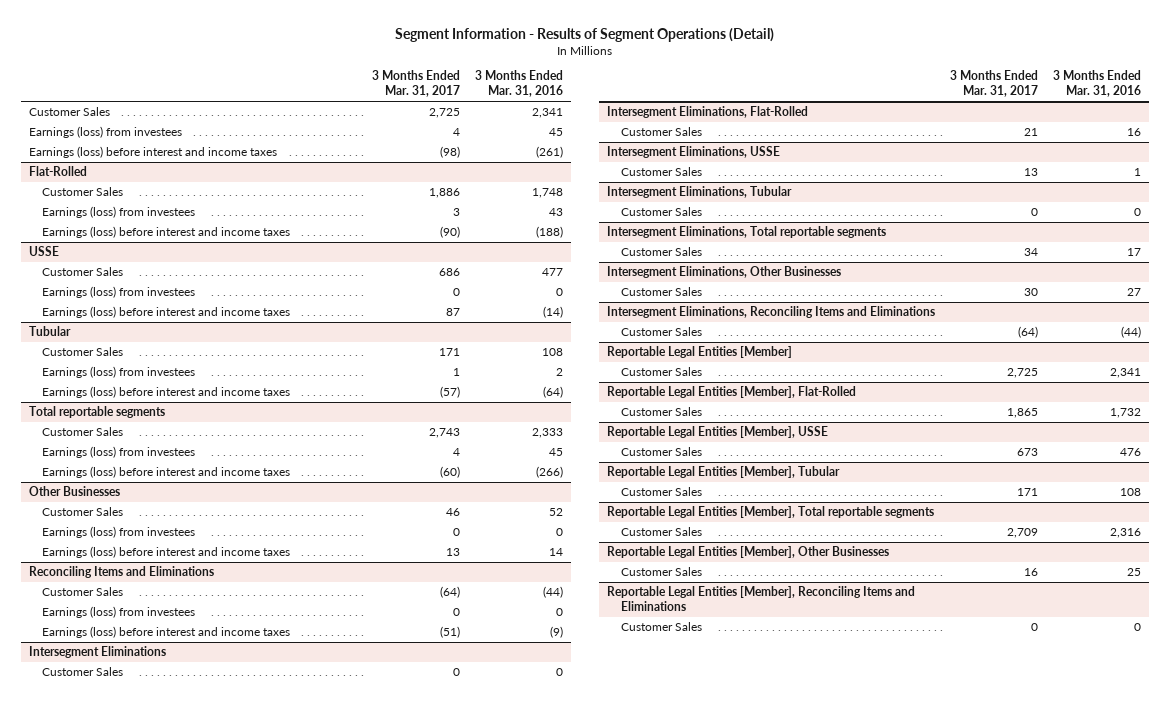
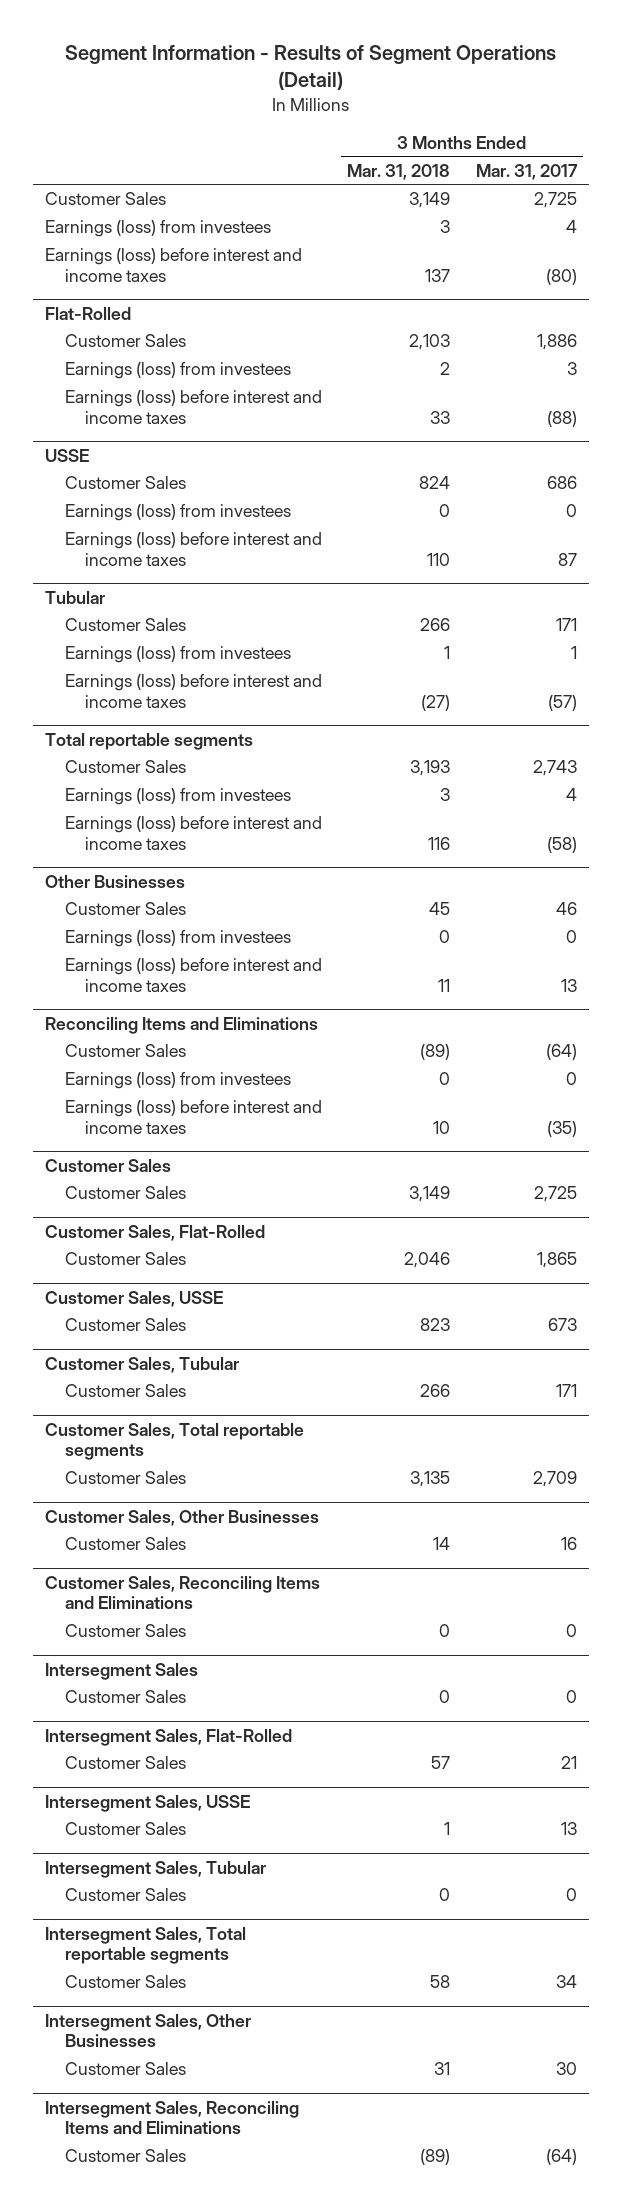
- | 3 Months Ended Mar. 31, 2017 | 3 Months Ended Mar. 31, 2016
+ | 3 Months Ended Mar. 31, 2018 | 3 Months Ended Mar. 31, 2017
- Earnings (loss) before interest and income taxes | (98) | (261)
+ Earnings (loss) before interest and income taxes | 137 | (80)
@ Flat-Rolled
- Earnings (loss) before interest and income taxes | (90) | (188)
+ Earnings (loss) before interest and income taxes | 33 | (88)
@ Total reportable segments
- Earnings (loss) before interest and income taxes | (60) | (266)
+ Earnings (loss) before interest and income taxes | 116 | (58)
@ Reconciling Items and Eliminations
- Earnings (loss) before interest and income taxes | (51) | (9)
- Intersegment Eliminations
- Customer Sales | 0 | 0
- Intersegment Eliminations, Flat-Rolled
- Customer Sales | 21 | 16
- Intersegment Eliminations, USSE
- Customer Sales | 13 | 1
- Intersegment Eliminations, Tubular
- Customer Sales | 0 | 0
- Intersegment Eliminations, Total reportable segments
- Customer Sales | 34 | 17
- Intersegment Eliminations, Other Businesses
- Customer Sales | 30 | 27
- Intersegment Eliminations, Reconciling Items and Eliminations
- Customer Sales | (64) | (44)
- Reportable Legal Entities [Member]
@ Reconciling Items and Eliminations
+ Earnings (loss) before interest and income taxes | 10 | (35)
+ Customer Sales
- Reportable Legal Entities [Member], Flat-Rolled
+ Customer Sales, Flat-Rolled
- Reportable Legal Entities [Member], USSE
+ Customer Sales, USSE
- Reportable Legal Entities [Member], Tubular
+ Customer Sales, Tubular
- Reportable Legal Entities [Member], Total reportable segments
+ Customer Sales, Total reportable segments
- Reportable Legal Entities [Member], Other Businesses
+ Customer Sales, Other Businesses
- Reportable Legal Entities [Member], Reconciling Items and Eliminations
+ Customer Sales, Reconciling Items and Eliminations
+ Intersegment Sales
+ Customer Sales | 0 | 0
+ Intersegment Sales, Flat-Rolled
+ Customer Sales | 57 | 21
+ Intersegment Sales, USSE
+ Customer Sales | 1 | 13
+ Intersegment Sales, Tubular
+ Customer Sales | 0 | 0
+ Intersegment Sales, Total reportable segments
+ Customer Sales | 58 | 34
+ Intersegment Sales, Other Businesses
+ Customer Sales | 31 | 30
+ Intersegment Sales, Reconciling Items and Eliminations
+ Customer Sales | (89) | (64)

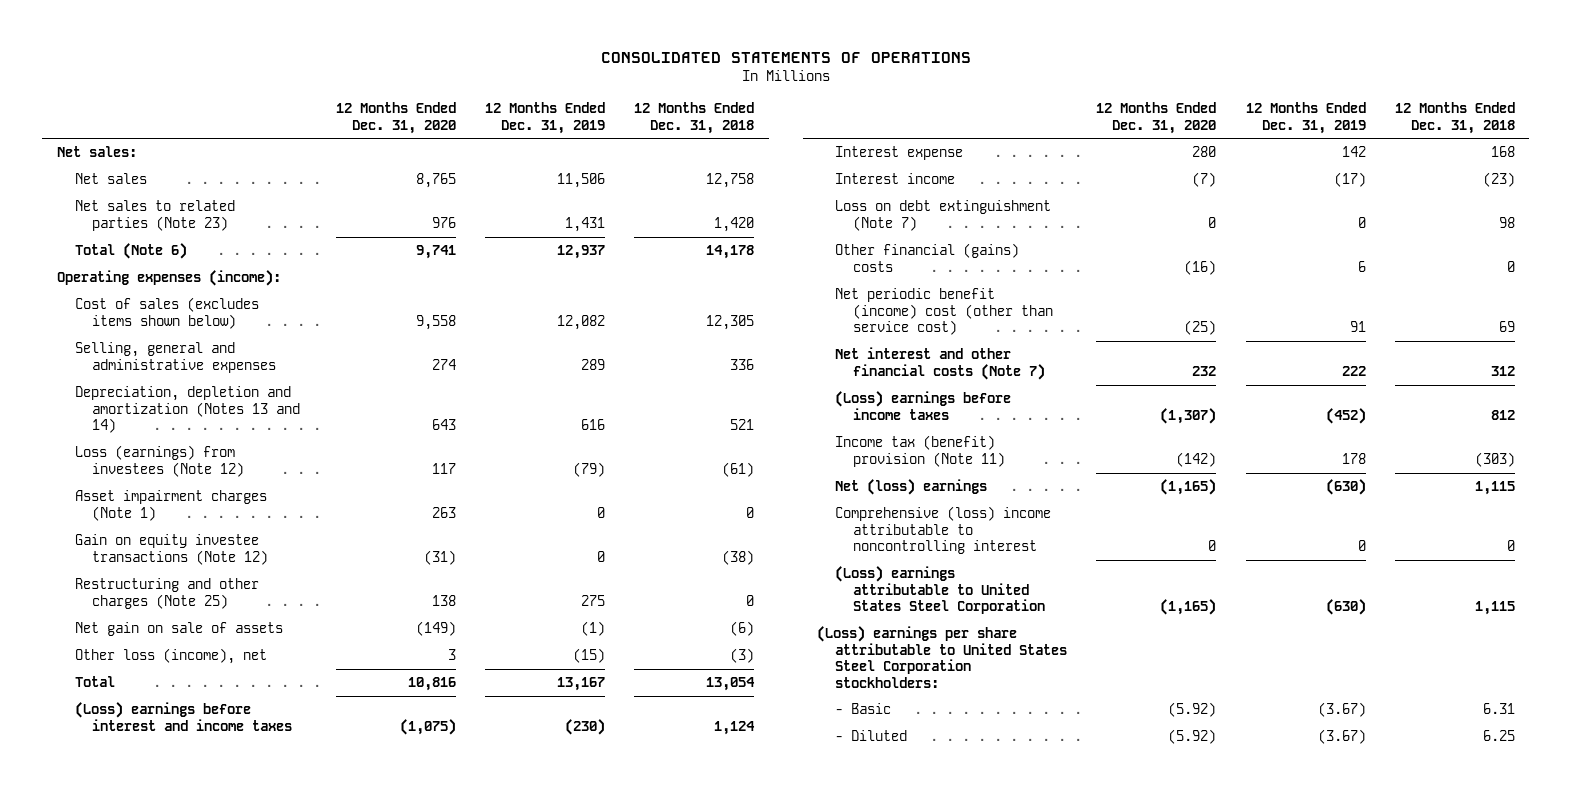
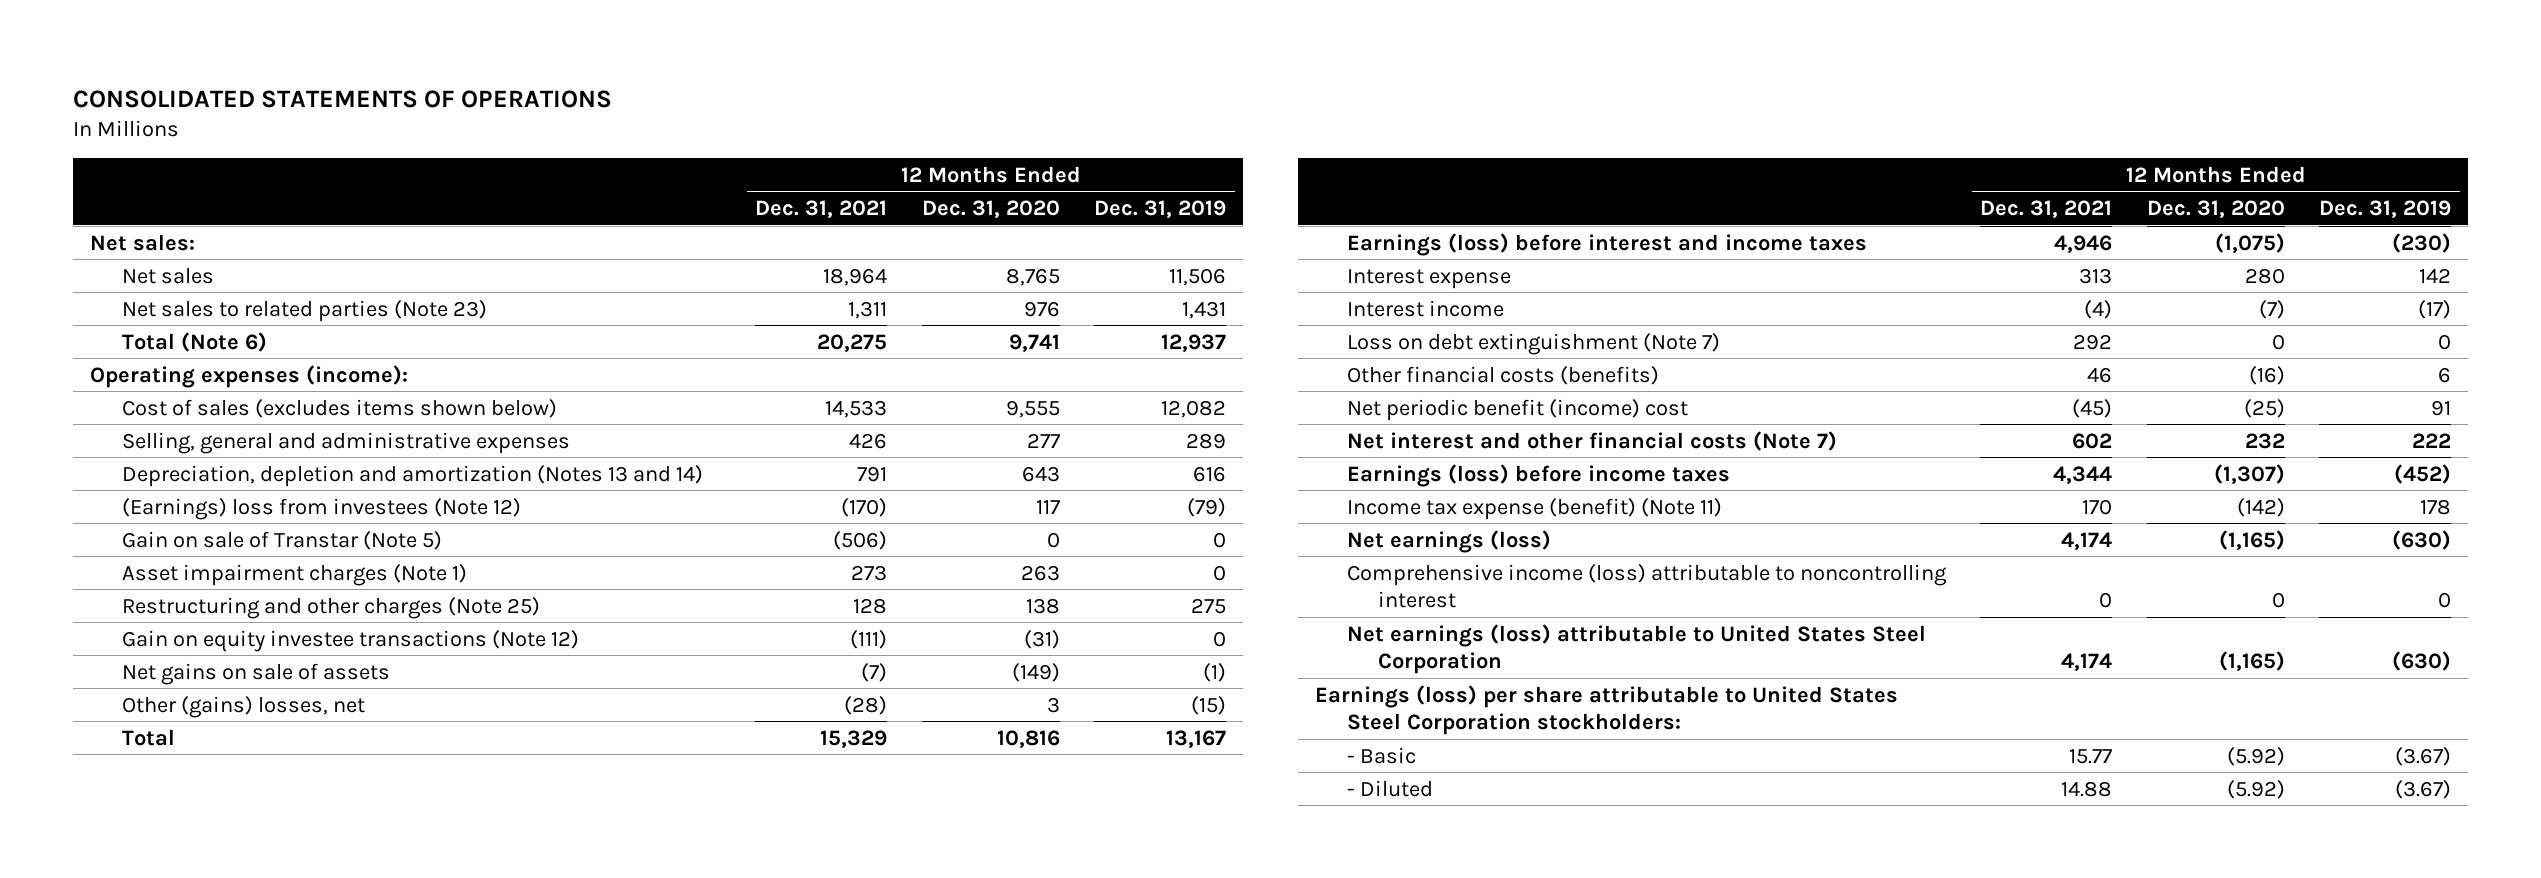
- | 12 Months Ended Dec. 31, 2020 | 12 Months Ended Dec. 31, 2019 | 12 Months Ended Dec. 31, 2018
+ | 12 Months Ended Dec. 31, 2021 | 12 Months Ended Dec. 31, 2020 | 12 Months Ended Dec. 31, 2019
- Cost of sales (excludes items shown below) | 9,558 | 12,082 | 12,305
- Selling, general and administrative expenses | 274 | 289 | 336
+ Cost of sales (excludes items shown below) | 14,533 | 9,555 | 12,082
+ Selling, general and administrative expenses | 426 | 277 | 289
- Loss (earnings) from investees (Note 12) | 117 | (79) | (61)
+ (Earnings) loss from investees (Note 12) | (170) | 117 | (79)
+ Gain on sale of Transtar (Note 5) | (506) | 0 | 0
- Net gain on sale of assets | (149) | (1) | (6)
- Other loss (income), net | 3 | (15) | (3)
moved down: Gain on equity investee transactions (Note 12) | (111) | (31) | 0
+ Net gains on sale of assets | (7) | (149) | (1)
+ Other (gains) losses, net | (28) | 3 | (15)
- (Loss) earnings before interest and income taxes | (1,075) | (230) | 1,124
+ Earnings (loss) before interest and income taxes | 4,946 | (1,075) | (230)
- Other financial (gains) costs | (16) | 6 | 0
- Net periodic benefit (income) cost (other than service cost) | (25) | 91 | 69
+ Other financial costs (benefits) | 46 | (16) | 6
+ Net periodic benefit (income) cost | (45) | (25) | 91
- (Loss) earnings before income taxes | (1,307) | (452) | 812
- Income tax (benefit) provision (Note 11) | (142) | 178 | (303)
- Net (loss) earnings | (1,165) | (630) | 1,115
- Comprehensive (loss) income attributable to noncontrolling interest | 0 | 0 | 0
- (Loss) earnings attributable to United States Steel Corporation | (1,165) | (630) | 1,115
- (Loss) earnings per share attributable to United States Steel Corporation stockholders:
+ Earnings (loss) before income taxes | 4,344 | (1,307) | (452)
+ Income tax expense (benefit) (Note 11) | 170 | (142) | 178
+ Net earnings (loss) | 4,174 | (1,165) | (630)
+ Comprehensive income (loss) attributable to noncontrolling interest | 0 | 0 | 0
+ Net earnings (loss) attributable to United States Steel Corporation | 4,174 | (1,165) | (630)
+ Earnings (loss) per share attributable to United States Steel Corporation stockholders:

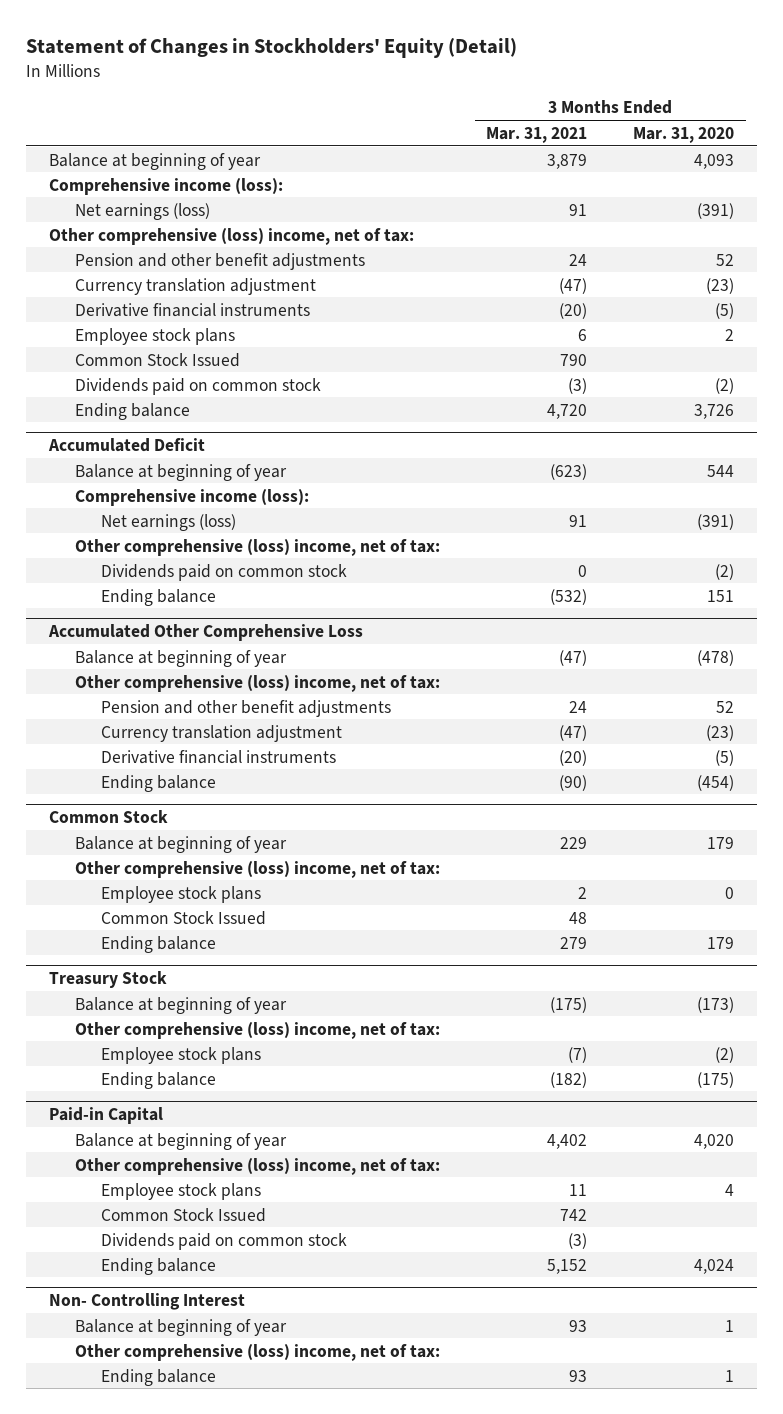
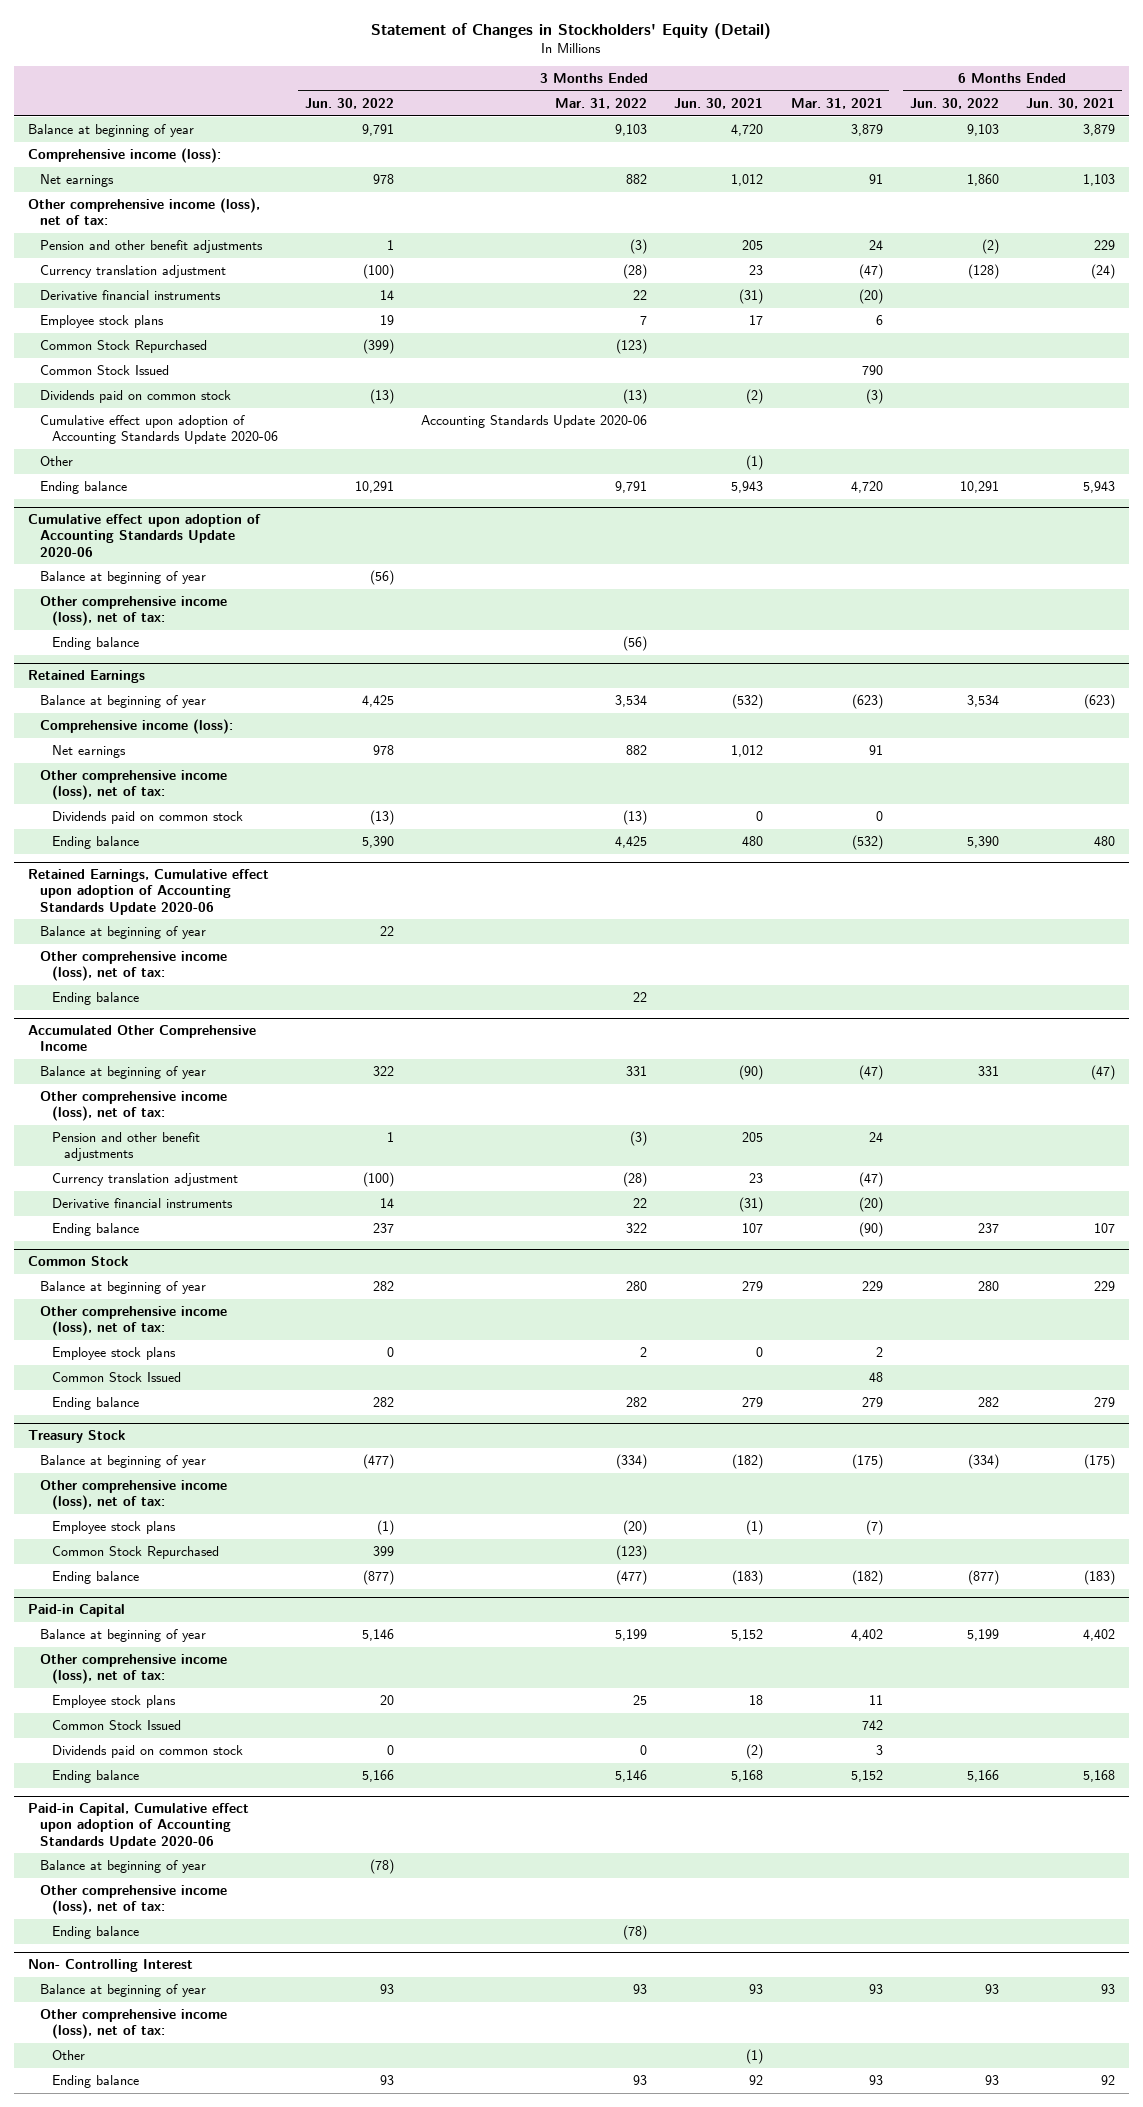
- | 3 Months Ended Mar. 31, 2021 | 3 Months Ended Mar. 31, 2020
+ | 3 Months Ended Jun. 30, 2022 | 3 Months Ended Mar. 31, 2022 | 3 Months Ended Jun. 30, 2021 | 3 Months Ended Mar. 31, 2021 | 6 Months Ended Jun. 30, 2022 | 6 Months Ended Jun. 30, 2021
- Net earnings (loss) | 91 | (391)
- Other comprehensive (loss) income, net of tax:
+ Net earnings | 978 | 882 | 1,012 | 91 | 1,860 | 1,103
+ Other comprehensive income (loss), net of tax:
+ Common Stock Repurchased | (399) | (123) | | | |
+ Cumulative effect upon adoption of Accounting Standards Update 2020-06 | | Accounting Standards Update 2020-06 | | | |
+ Other | | | (1) | | |
- Accumulated Deficit
+ Cumulative effect upon adoption of Accounting Standards Update 2020-06
+ Balance at beginning of year | (56) | | | | |
+ Other comprehensive income (loss), net of tax:
+ Ending balance | | (56) | | | |
+ Retained Earnings
- Net earnings (loss) | 91 | (391)
- Other comprehensive (loss) income, net of tax:
+ Net earnings | 978 | 882 | 1,012 | 91 | |
+ Other comprehensive income (loss), net of tax:
- Accumulated Other Comprehensive Loss
+ Retained Earnings, Cumulative effect upon adoption of Accounting Standards Update 2020-06
+ Balance at beginning of year | 22 | | | | |
+ Other comprehensive income (loss), net of tax:
+ Ending balance | | 22 | | | |
+ Accumulated Other Comprehensive Income
- Other comprehensive (loss) income, net of tax:
+ Other comprehensive income (loss), net of tax:
@ Common Stock
- Other comprehensive (loss) income, net of tax:
+ Other comprehensive income (loss), net of tax:
@ Treasury Stock
- Other comprehensive (loss) income, net of tax:
+ Other comprehensive income (loss), net of tax:
+ Common Stock Repurchased | 399 | (123) | | | |
@ Paid-in Capital
- Other comprehensive (loss) income, net of tax:
+ Other comprehensive income (loss), net of tax:
- Dividends paid on common stock | (3) |
+ Dividends paid on common stock | 0 | 0 | (2) | 3 | |
+ Paid-in Capital, Cumulative effect upon adoption of Accounting Standards Update 2020-06
+ Balance at beginning of year | (78) | | | | |
+ Other comprehensive income (loss), net of tax:
+ Ending balance | | (78) | | | |
@ Non- Controlling Interest
- Other comprehensive (loss) income, net of tax:
+ Other comprehensive income (loss), net of tax:
+ Other | | | (1) | | |

